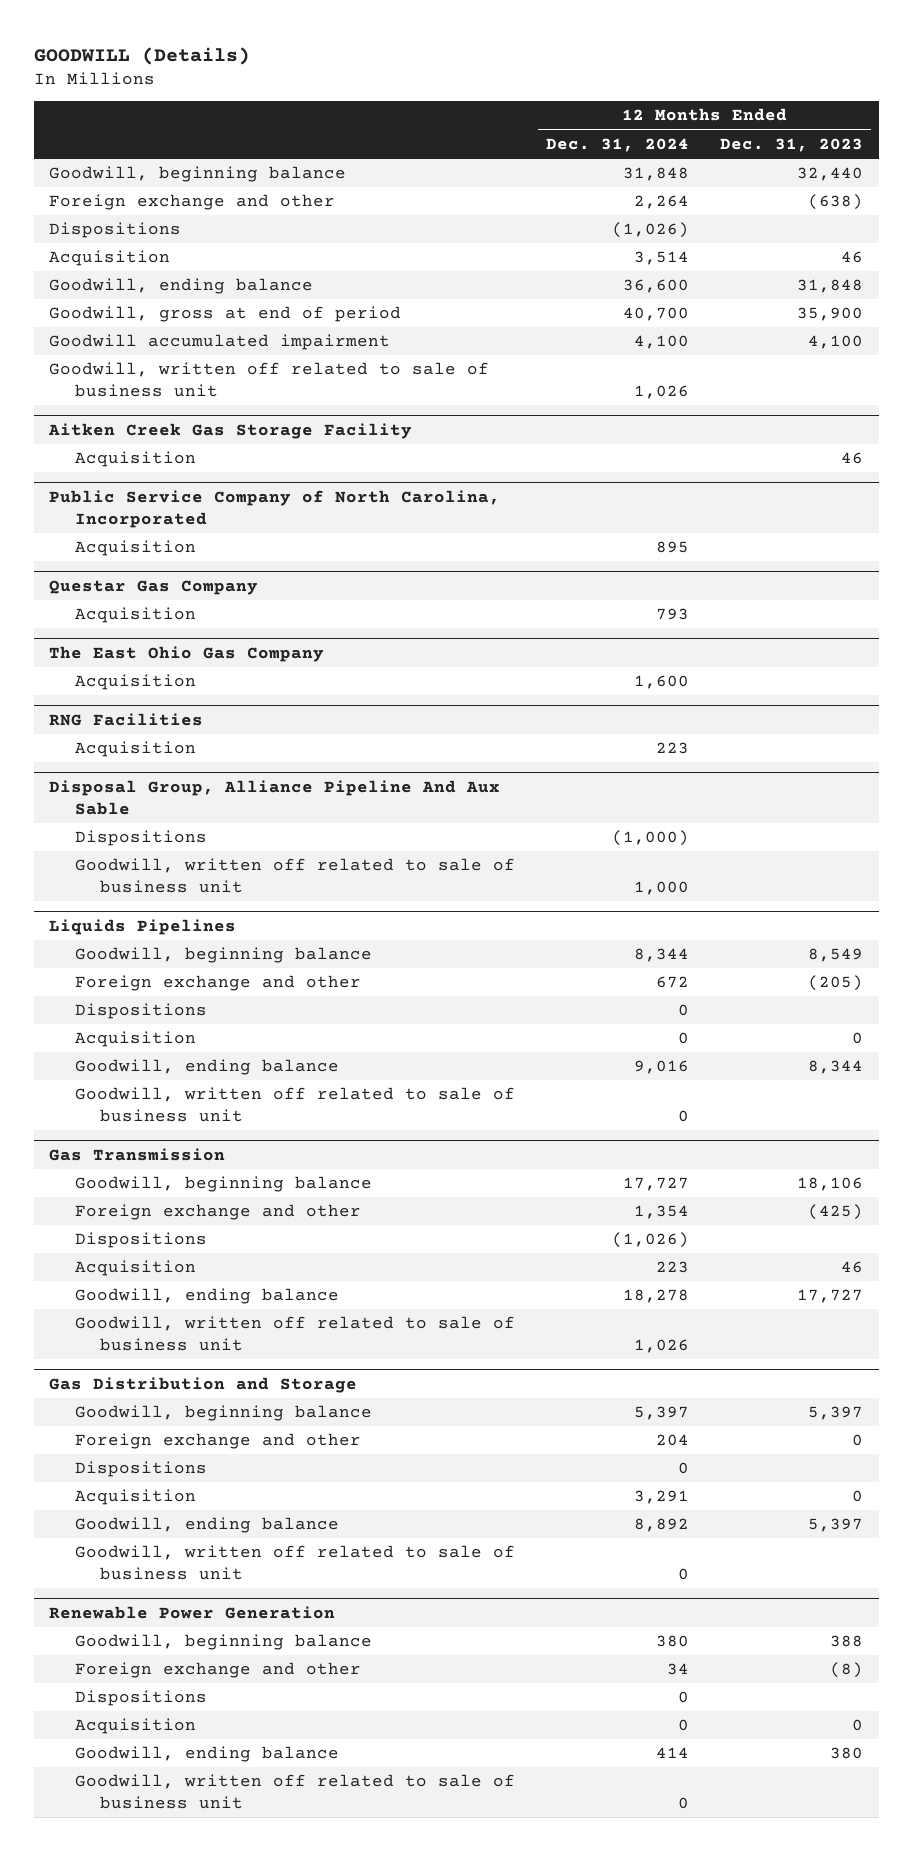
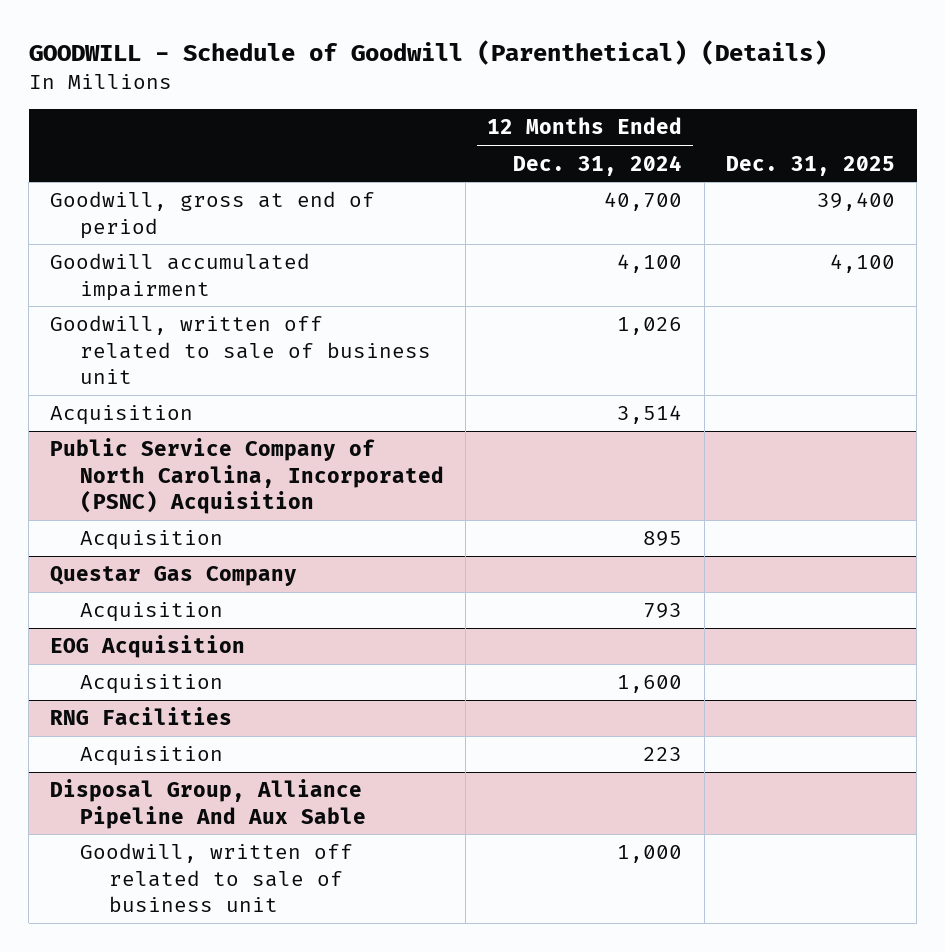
- GOODWILL (Details)
+ GOODWILL - Schedule of Goodwill (Parenthetical) (Details)
- | 12 Months Ended Dec. 31, 2024 | 12 Months Ended Dec. 31, 2023
+ | 12 Months Ended Dec. 31, 2024 | Dec. 31, 2025
- Goodwill, beginning balance | 31,848 | 32,440
- Foreign exchange and other | 2,264 | (638)
- Dispositions | (1,026) |
- Goodwill, ending balance | 36,600 | 31,848
- Aitken Creek Gas Storage Facility
- Acquisition | | 46
- Public Service Company of North Carolina, Incorporated
moved down: Acquisition | 3,514 |
+ Public Service Company of North Carolina, Incorporated (PSNC) Acquisition
- The East Ohio Gas Company
+ EOG Acquisition
@ Disposal Group, Alliance Pipeline And Aux Sable
- Dispositions | (1,000) |
- Liquids Pipelines
- Goodwill, beginning balance | 8,344 | 8,549
- Foreign exchange and other | 672 | (205)
- Dispositions | 0 |
- Acquisition | 0 | 0
- Goodwill, ending balance | 9,016 | 8,344
- Goodwill, written off related to sale of business unit | 0 |
- Gas Transmission
- Goodwill, beginning balance | 17,727 | 18,106
- Foreign exchange and other | 1,354 | (425)
- Dispositions | (1,026) |
- Acquisition | 223 | 46
- Goodwill, ending balance | 18,278 | 17,727
- Goodwill, written off related to sale of business unit | 1,026 |
- Gas Distribution and Storage
- Goodwill, beginning balance | 5,397 | 5,397
- Foreign exchange and other | 204 | 0
- Dispositions | 0 |
- Acquisition | 3,291 | 0
- Goodwill, ending balance | 8,892 | 5,397
- Goodwill, written off related to sale of business unit | 0 |
- Renewable Power Generation
- Goodwill, beginning balance | 380 | 388
- Foreign exchange and other | 34 | (8)
- Dispositions | 0 |
- Acquisition | 0 | 0
- Goodwill, ending balance | 414 | 380
- Goodwill, written off related to sale of business unit | 0 |

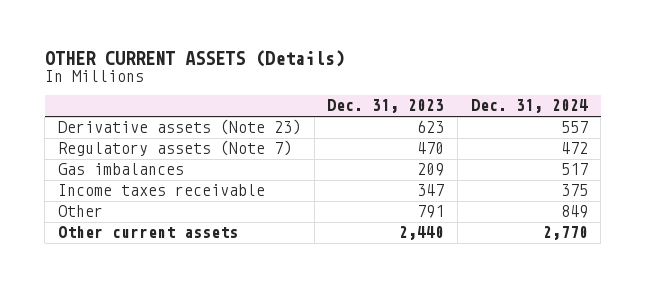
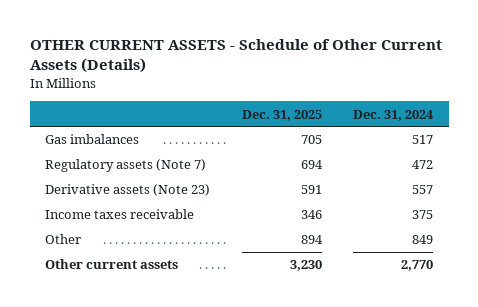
- OTHER CURRENT ASSETS (Details)
+ OTHER CURRENT ASSETS - Schedule of Other Current Assets (Details)
- | Dec. 31, 2023 | Dec. 31, 2024
+ | Dec. 31, 2025 | Dec. 31, 2024
moved down: Regulatory assets (Note 7) | 694 | 472
moved down: Derivative assets (Note 23) | 591 | 557

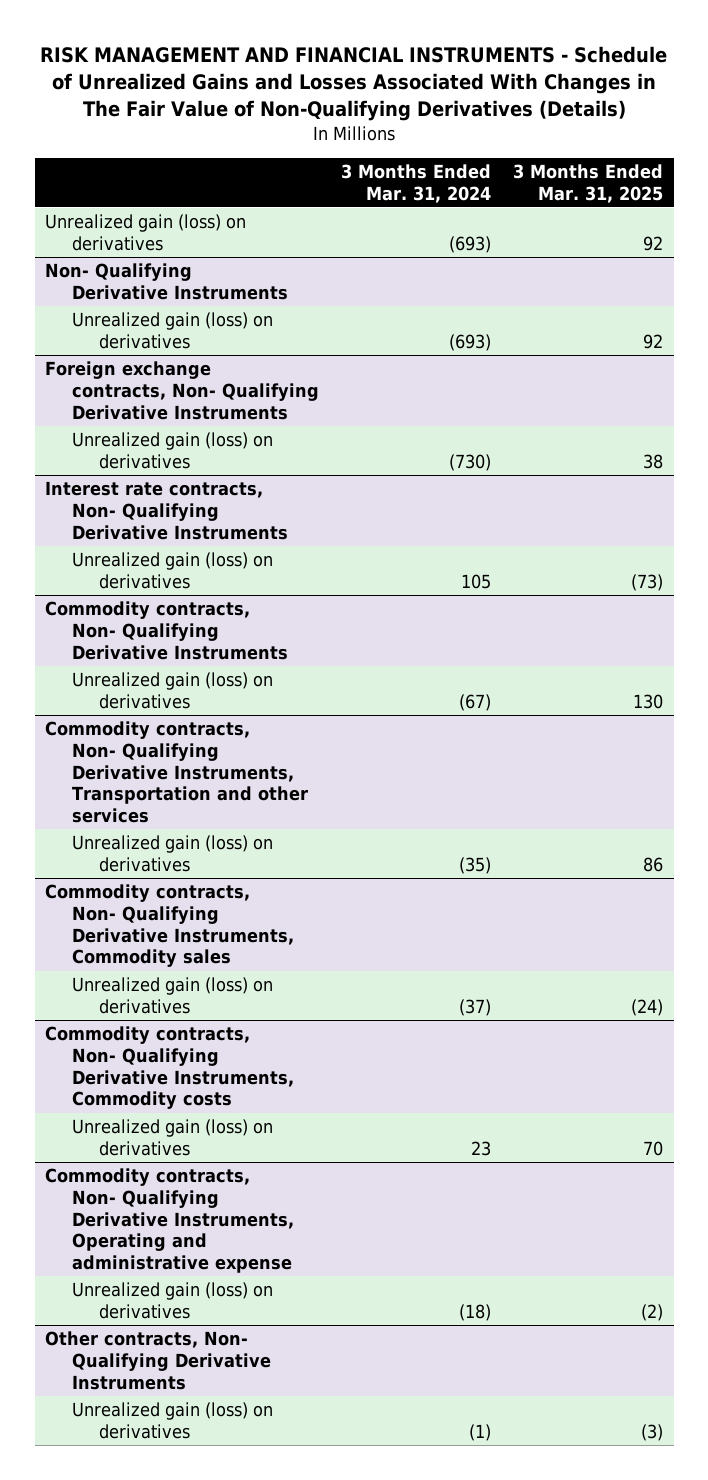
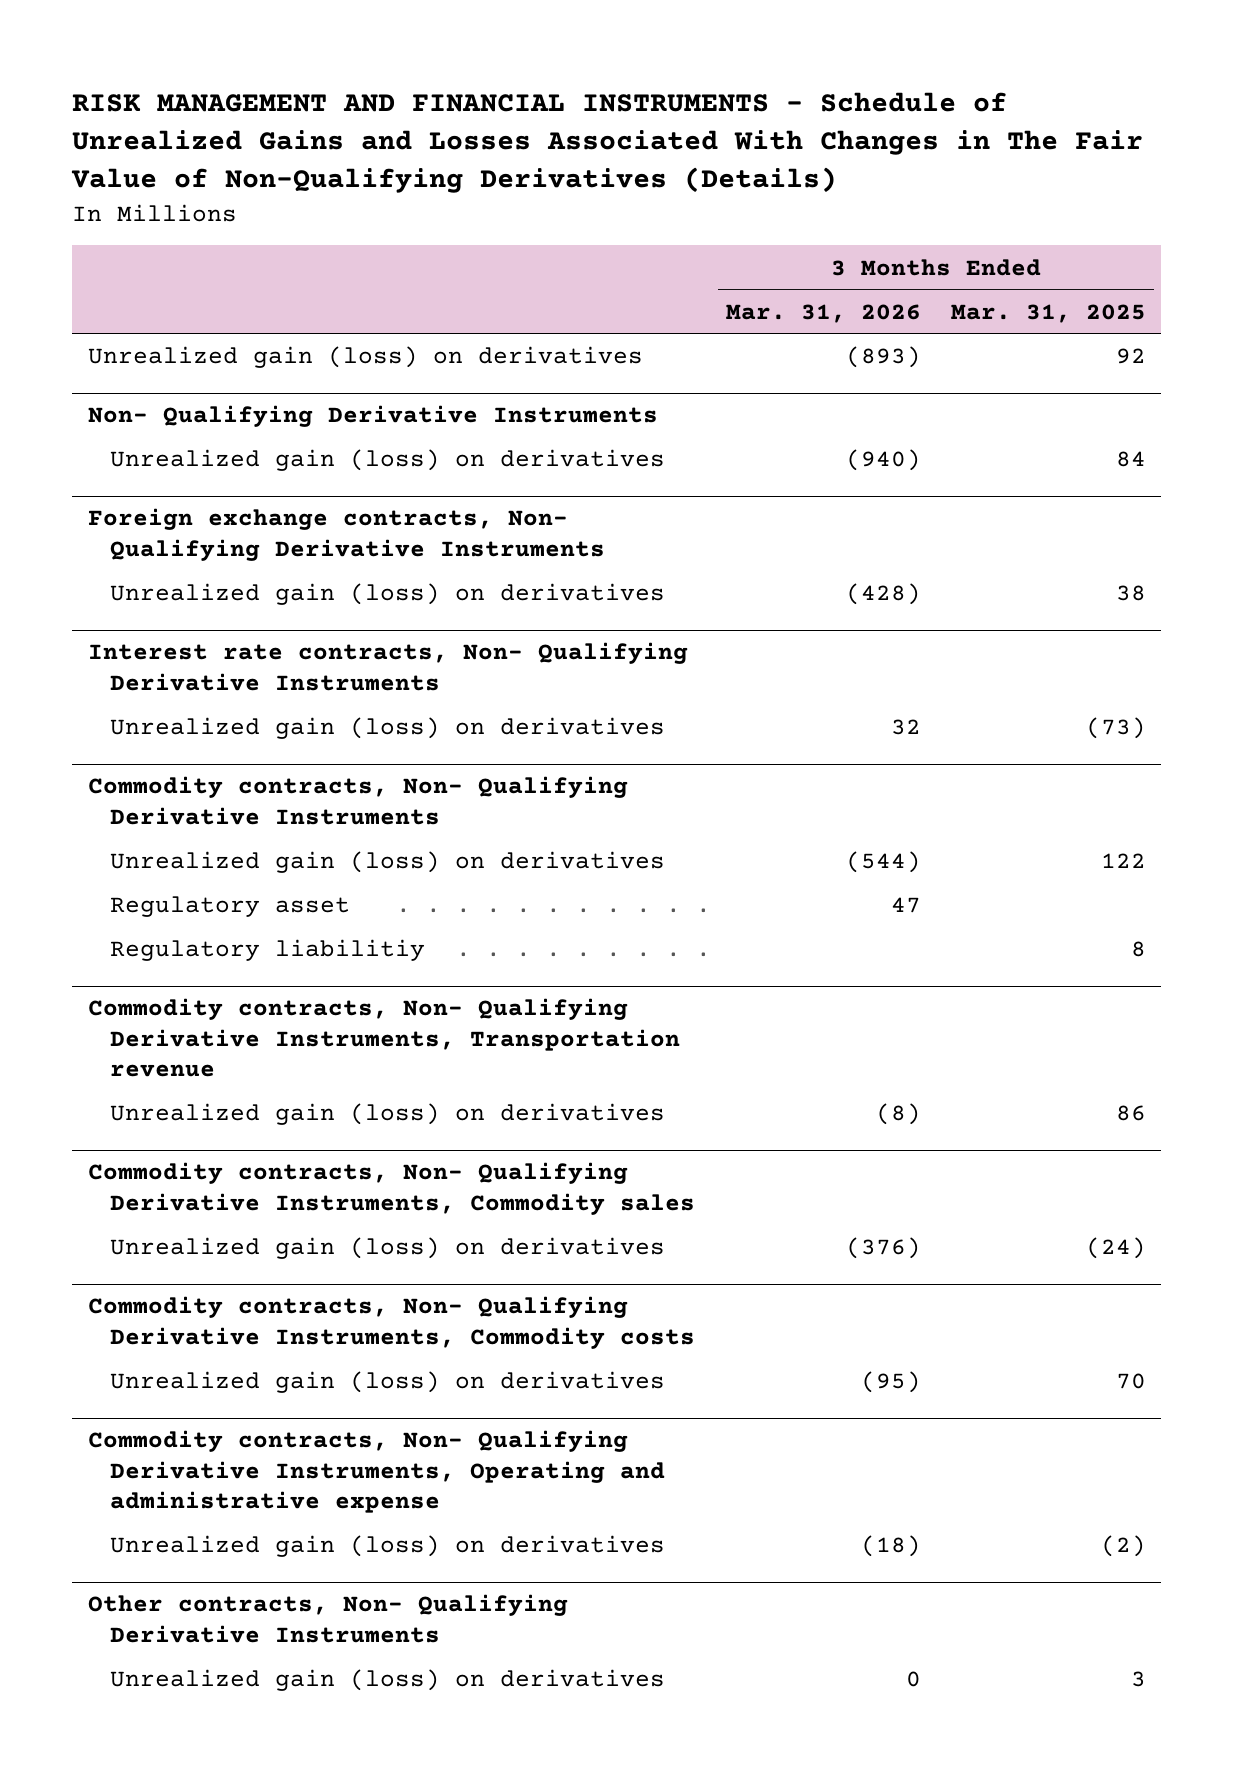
- | 3 Months Ended Mar. 31, 2024 | 3 Months Ended Mar. 31, 2025
+ | 3 Months Ended Mar. 31, 2026 | 3 Months Ended Mar. 31, 2025
@ Non- Qualifying Derivative Instruments
- Unrealized gain (loss) on derivatives | (693) | 92
+ Unrealized gain (loss) on derivatives | (940) | 84
@ Commodity contracts, Non- Qualifying Derivative Instruments
- Unrealized gain (loss) on derivatives | (67) | 130
- Commodity contracts, Non- Qualifying Derivative Instruments, Transportation and other services
@ Commodity contracts, Non- Qualifying Derivative Instruments
+ Unrealized gain (loss) on derivatives | (544) | 122
+ Regulatory asset | 47 |
+ Regulatory liabilitiy | | 8
+ Commodity contracts, Non- Qualifying Derivative Instruments, Transportation revenue
@ Other contracts, Non- Qualifying Derivative Instruments
- Unrealized gain (loss) on derivatives | (1) | (3)
+ Unrealized gain (loss) on derivatives | 0 | 3

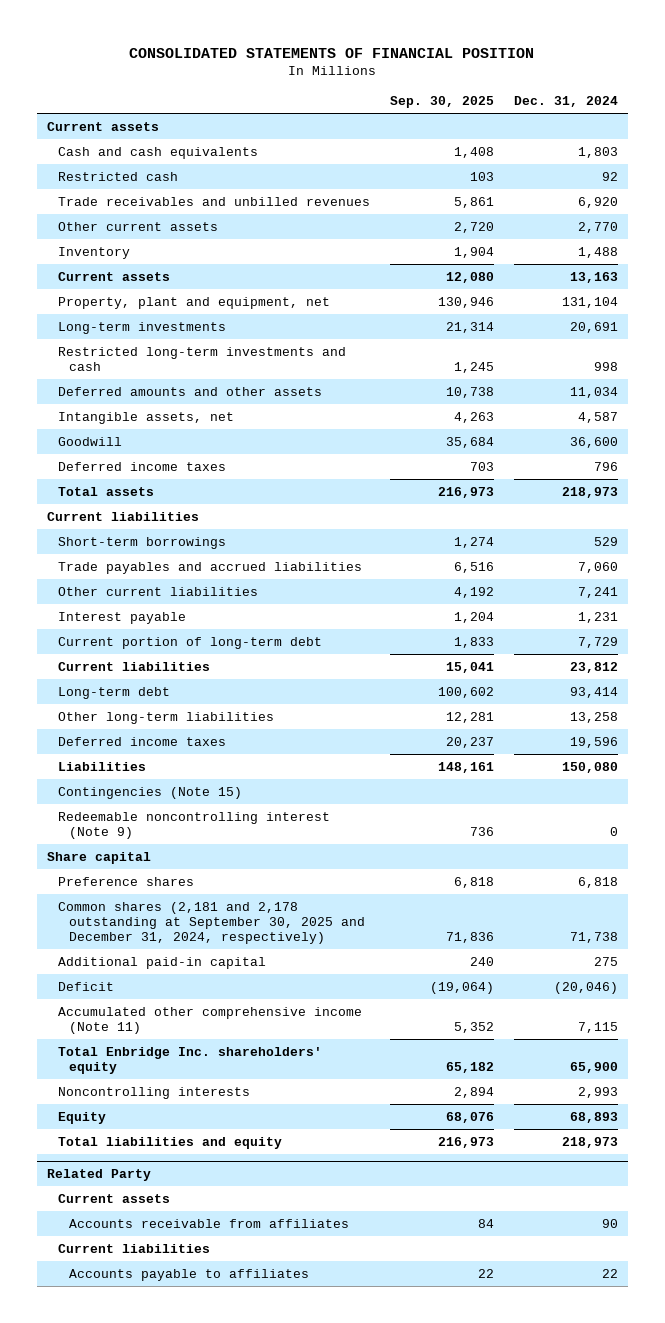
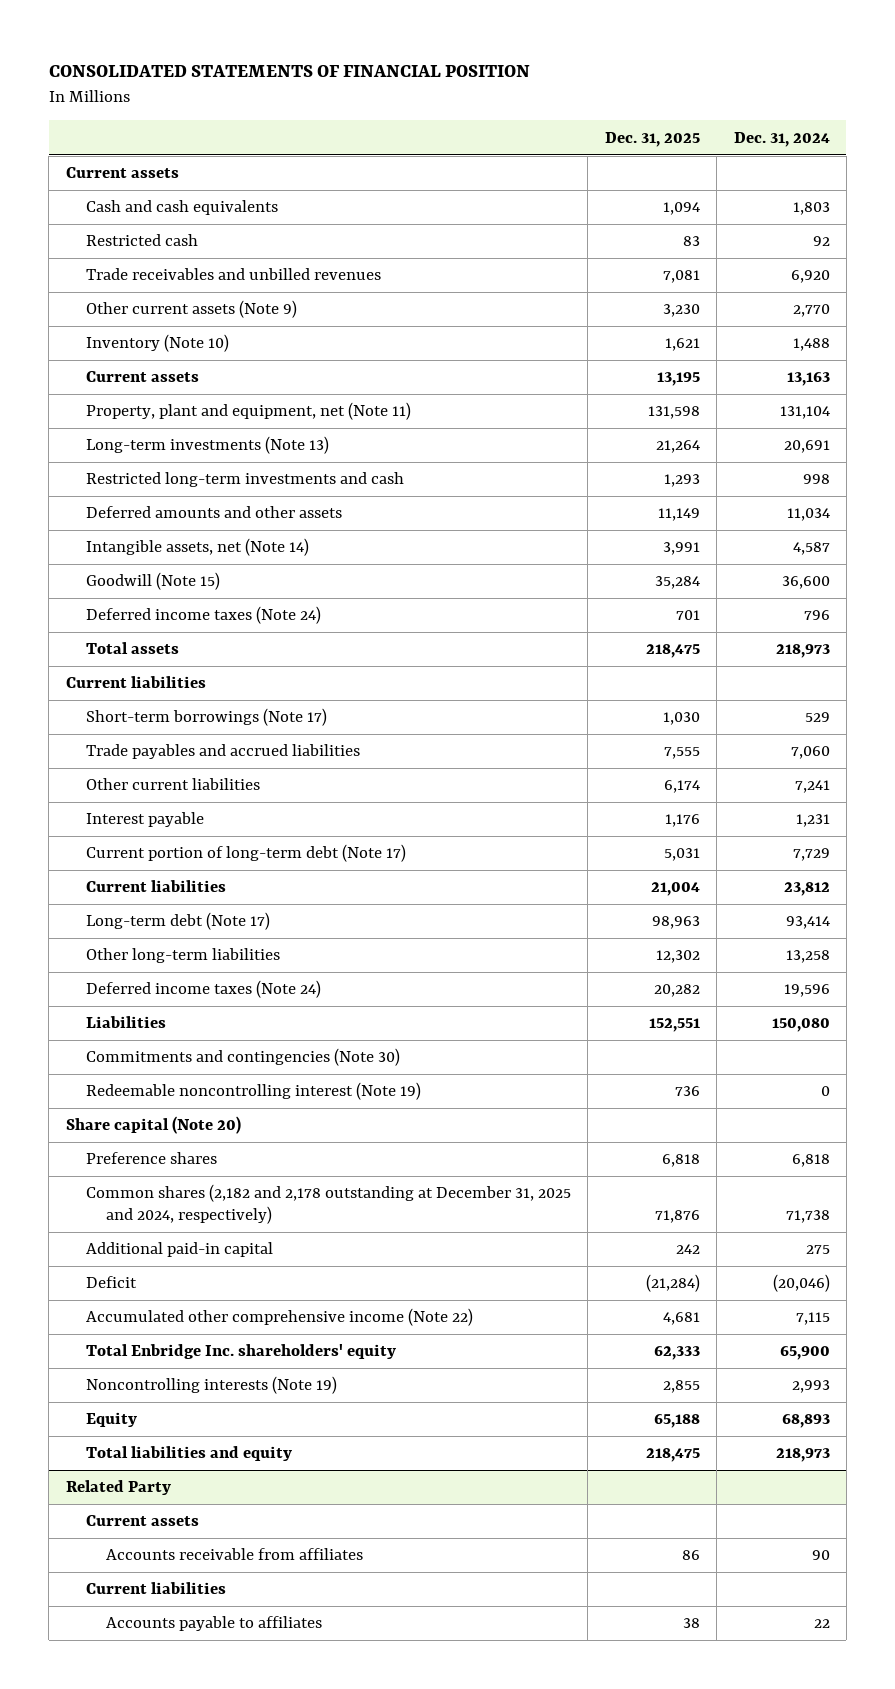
- | Sep. 30, 2025 | Dec. 31, 2024
+ | Dec. 31, 2025 | Dec. 31, 2024
- Other current assets | 2,720 | 2,770
- Inventory | 1,904 | 1,488
+ Other current assets (Note 9) | 3,230 | 2,770
+ Inventory (Note 10) | 1,621 | 1,488
- Property, plant and equipment, net | 130,946 | 131,104
- Long-term investments | 21,314 | 20,691
+ Property, plant and equipment, net (Note 11) | 131,598 | 131,104
+ Long-term investments (Note 13) | 21,264 | 20,691
- Intangible assets, net | 4,263 | 4,587
- Goodwill | 35,684 | 36,600
- Deferred income taxes | 703 | 796
+ Intangible assets, net (Note 14) | 3,991 | 4,587
+ Goodwill (Note 15) | 35,284 | 36,600
+ Deferred income taxes (Note 24) | 701 | 796
- Short-term borrowings | 1,274 | 529
+ Short-term borrowings (Note 17) | 1,030 | 529
- Current portion of long-term debt | 1,833 | 7,729
+ Current portion of long-term debt (Note 17) | 5,031 | 7,729
- Long-term debt | 100,602 | 93,414
+ Long-term debt (Note 17) | 98,963 | 93,414
- Deferred income taxes | 20,237 | 19,596
+ Deferred income taxes (Note 24) | 20,282 | 19,596
- Contingencies (Note 15)
- Redeemable noncontrolling interest (Note 9) | 736 | 0
- Share capital
+ Commitments and contingencies (Note 30)
+ Redeemable noncontrolling interest (Note 19) | 736 | 0
+ Share capital (Note 20)
- Common shares (2,181 and 2,178 outstanding at September 30, 2025 and December 31, 2024, respectively) | 71,836 | 71,738
+ Common shares (2,182 and 2,178 outstanding at December 31, 2025 and 2024, respectively) | 71,876 | 71,738
- Accumulated other comprehensive income (Note 11) | 5,352 | 7,115
+ Accumulated other comprehensive income (Note 22) | 4,681 | 7,115
- Noncontrolling interests | 2,894 | 2,993
+ Noncontrolling interests (Note 19) | 2,855 | 2,993

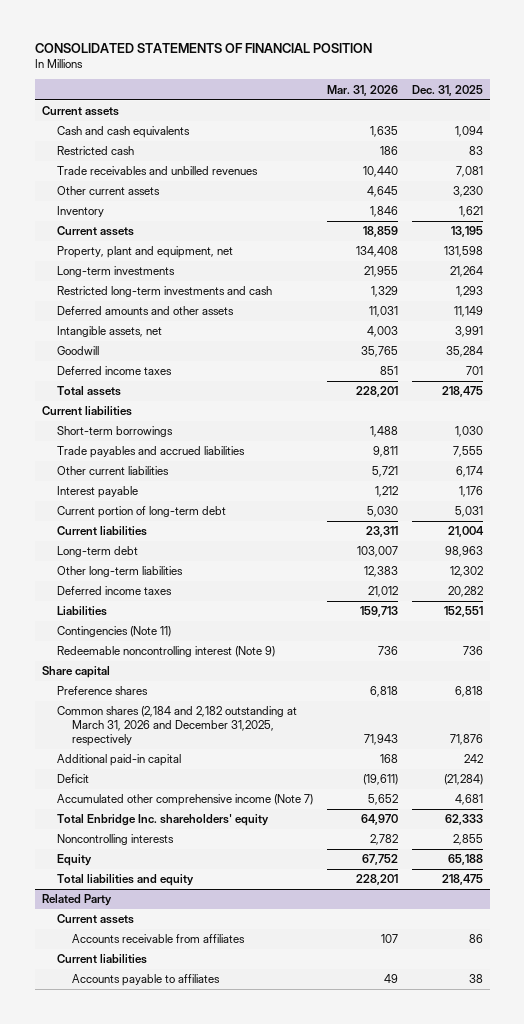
- | Dec. 31, 2025 | Dec. 31, 2024
+ | Mar. 31, 2026 | Dec. 31, 2025
- Other current assets (Note 9) | 3,230 | 2,770
- Inventory (Note 10) | 1,621 | 1,488
+ Other current assets | 4,645 | 3,230
+ Inventory | 1,846 | 1,621
- Property, plant and equipment, net (Note 11) | 131,598 | 131,104
- Long-term investments (Note 13) | 21,264 | 20,691
+ Property, plant and equipment, net | 134,408 | 131,598
+ Long-term investments | 21,955 | 21,264
- Intangible assets, net (Note 14) | 3,991 | 4,587
- Goodwill (Note 15) | 35,284 | 36,600
- Deferred income taxes (Note 24) | 701 | 796
+ Intangible assets, net | 4,003 | 3,991
+ Goodwill | 35,765 | 35,284
+ Deferred income taxes | 851 | 701
- Short-term borrowings (Note 17) | 1,030 | 529
+ Short-term borrowings | 1,488 | 1,030
- Current portion of long-term debt (Note 17) | 5,031 | 7,729
+ Current portion of long-term debt | 5,030 | 5,031
- Long-term debt (Note 17) | 98,963 | 93,414
+ Long-term debt | 103,007 | 98,963
- Deferred income taxes (Note 24) | 20,282 | 19,596
+ Deferred income taxes | 21,012 | 20,282
- Commitments and contingencies (Note 30)
- Redeemable noncontrolling interest (Note 19) | 736 | 0
- Share capital (Note 20)
+ Contingencies (Note 11)
+ Redeemable noncontrolling interest (Note 9) | 736 | 736
+ Share capital
- Common shares (2,182 and 2,178 outstanding at December 31, 2025 and 2024, respectively) | 71,876 | 71,738
+ Common shares (2,184 and 2,182 outstanding at March 31, 2026 and December 31,2025, respectively | 71,943 | 71,876
- Accumulated other comprehensive income (Note 22) | 4,681 | 7,115
+ Accumulated other comprehensive income (Note 7) | 5,652 | 4,681
- Noncontrolling interests (Note 19) | 2,855 | 2,993
+ Noncontrolling interests | 2,782 | 2,855

